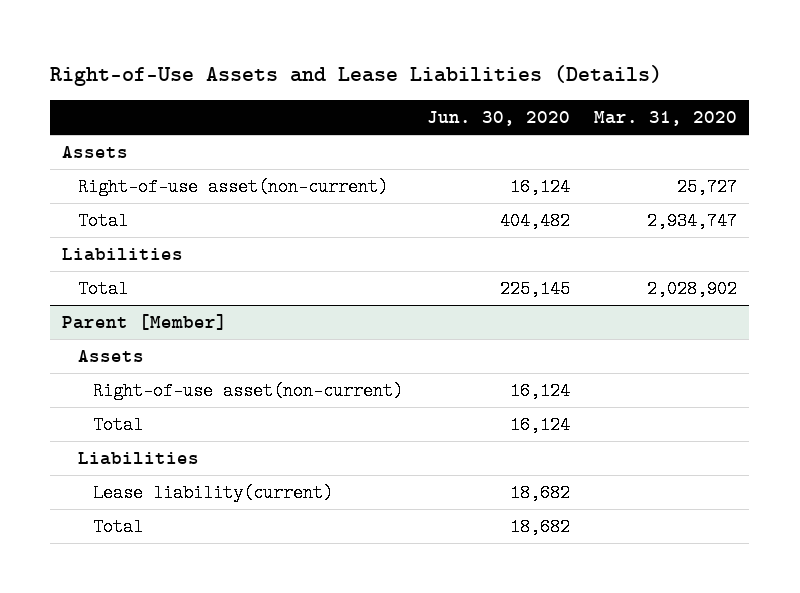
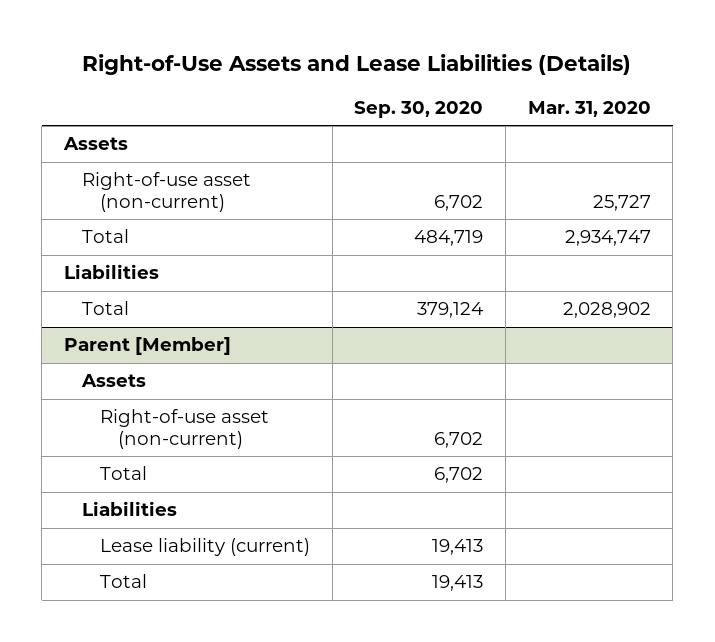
- | Jun. 30, 2020 | Mar. 31, 2020
+ | Sep. 30, 2020 | Mar. 31, 2020
- Right-of-use asset(non-current) | 16,124 | 25,727
+ Right-of-use asset (non-current) | 6,702 | 25,727
@ Parent [Member]
- Right-of-use asset(non-current) | 16,124 |
+ Right-of-use asset (non-current) | 6,702 |
- Lease liability(current) | 18,682 |
+ Lease liability (current) | 19,413 |

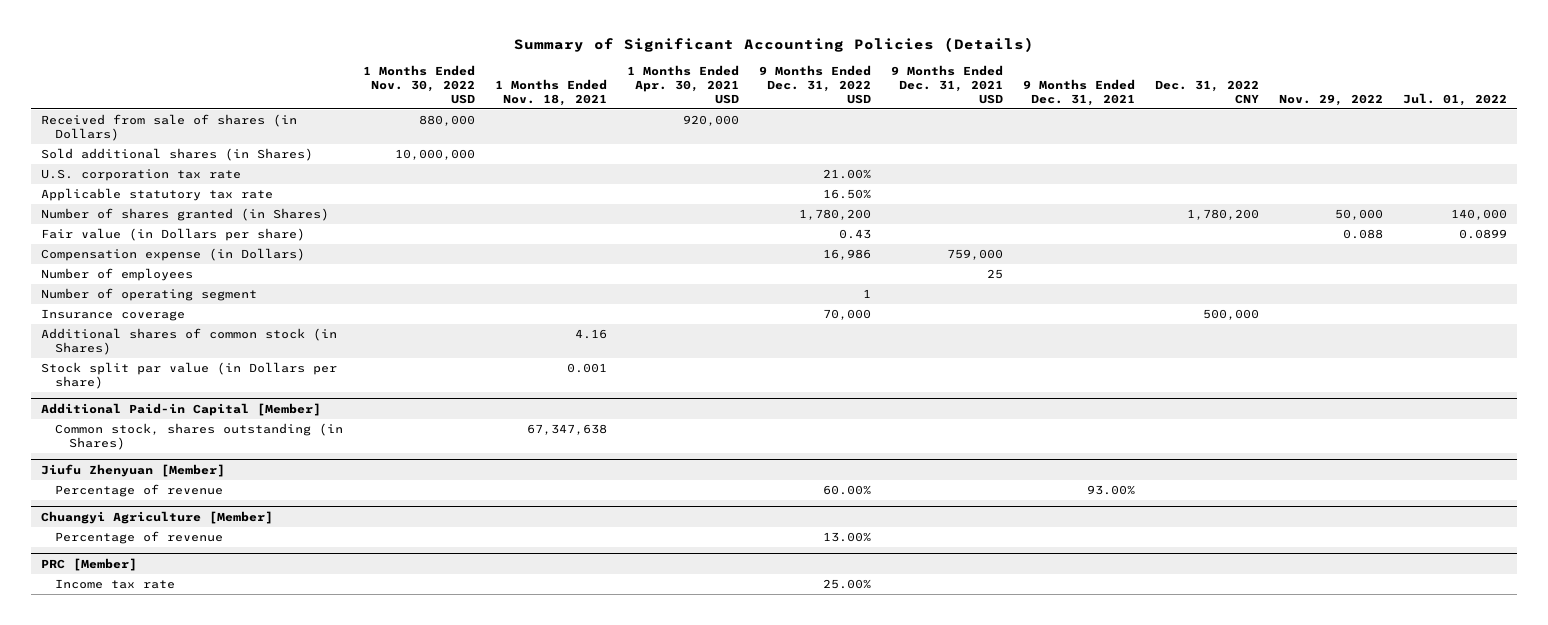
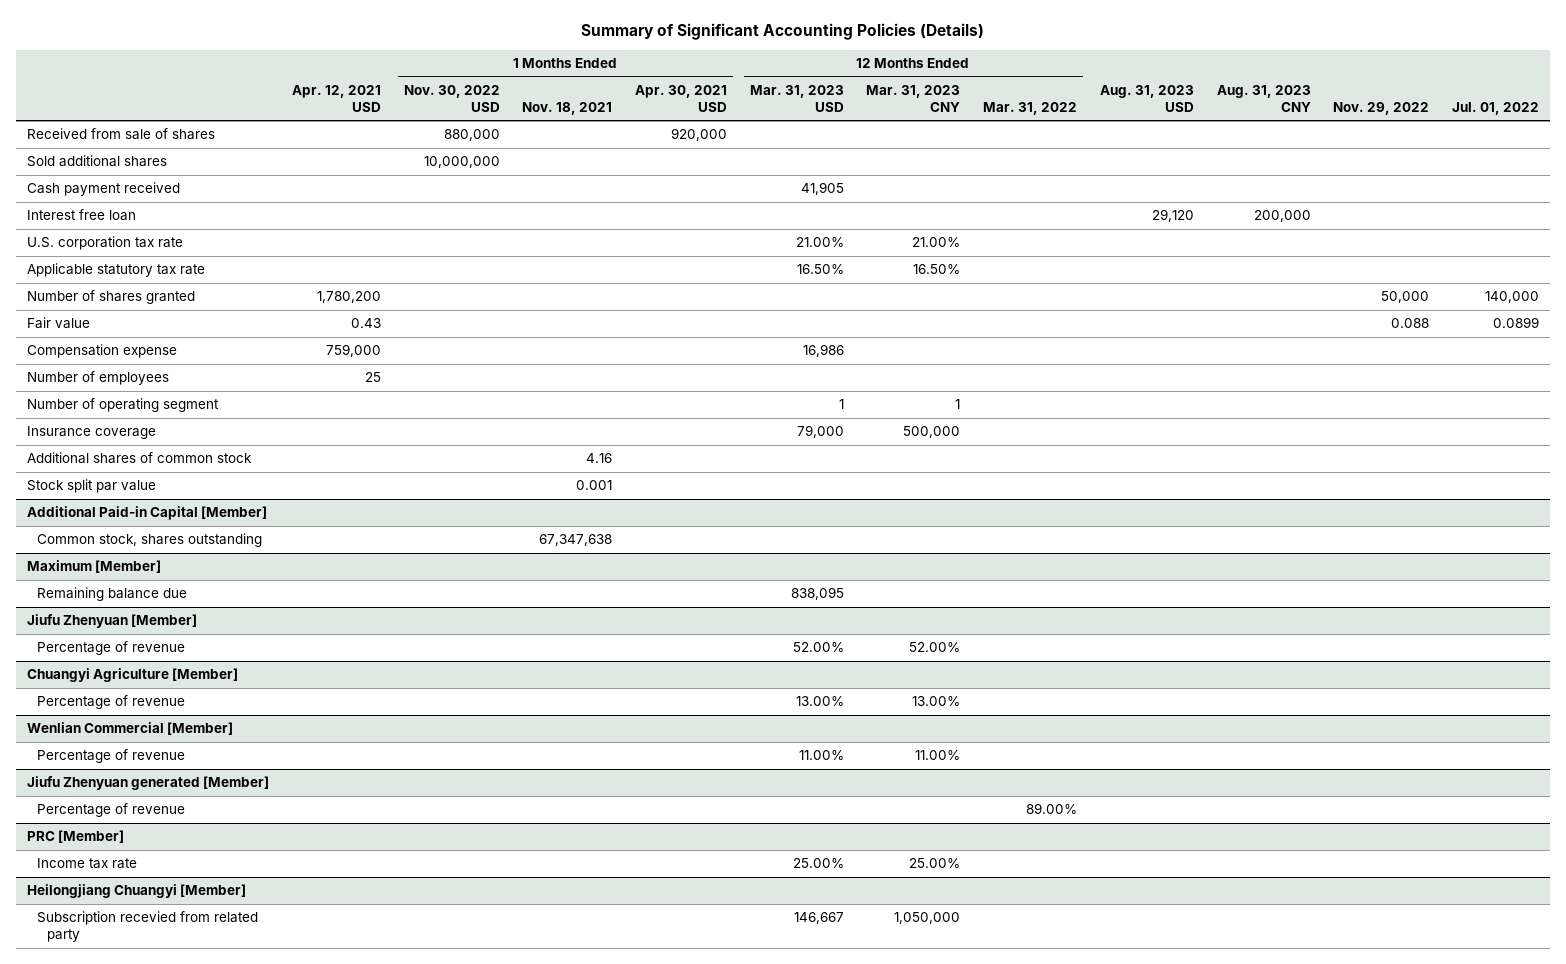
- | 1 Months Ended Nov. 30, 2022 USD | 1 Months Ended Nov. 18, 2021 | 1 Months Ended Apr. 30, 2021 USD | 9 Months Ended Dec. 31, 2022 USD | 9 Months Ended Dec. 31, 2021 USD | 9 Months Ended Dec. 31, 2021 | Dec. 31, 2022 CNY | Nov. 29, 2022 | Jul. 01, 2022
+ | Apr. 12, 2021 USD | 1 Months Ended Nov. 30, 2022 USD | 1 Months Ended Nov. 18, 2021 | 1 Months Ended Apr. 30, 2021 USD | 12 Months Ended Mar. 31, 2023 USD | 12 Months Ended Mar. 31, 2023 CNY | 12 Months Ended Mar. 31, 2022 | Aug. 31, 2023 USD | Aug. 31, 2023 CNY | Nov. 29, 2022 | Jul. 01, 2022
- Received from sale of shares (in Dollars) | 880,000 | | 920,000 | | | | | |
- Sold additional shares (in Shares) | 10,000,000 | | | | | | | |
+ Received from sale of shares | | 880,000 | | 920,000 | | | | | | |
+ Sold additional shares | | 10,000,000 | | | | | | | | |
+ Cash payment received | | | | | 41,905 | | | | | |
+ Interest free loan | | | | | | | | 29,120 | 200,000 | |
- Number of shares granted (in Shares) | | | | 1,780,200 | | | 1,780,200 | 50,000 | 140,000
- Fair value (in Dollars per share) | | | | 0.43 | | | | 0.088 | 0.0899
- Compensation expense (in Dollars) | | | | 16,986 | 759,000 | | | |
+ Number of shares granted | 1,780,200 | | | | | | | | | 50,000 | 140,000
+ Fair value | 0.43 | | | | | | | | | 0.088 | 0.0899
+ Compensation expense | 759,000 | | | | 16,986 | | | | | |
- Additional shares of common stock (in Shares) | | 4.16 | | | | | | |
- Stock split par value (in Dollars per share) | | 0.001 | | | | | | |
+ Additional shares of common stock | | | 4.16 | | | | | | | |
+ Stock split par value | | | 0.001 | | | | | | | |
@ Additional Paid-in Capital [Member]
- Common stock, shares outstanding (in Shares) | | 67,347,638 | | | | | | |
+ Common stock, shares outstanding | | | 67,347,638 | | | | | | | |
+ Maximum [Member]
+ Remaining balance due | | | | | 838,095 | | | | | |
+ Wenlian Commercial [Member]
+ Percentage of revenue | | | | | 11.00% | 11.00% | | | | |
+ Jiufu Zhenyuan generated [Member]
+ Percentage of revenue | | | | | | | 89.00% | | | |
+ Heilongjiang Chuangyi [Member]
+ Subscription recevied from related party | | | | | 146,667 | 1,050,000 | | | | |

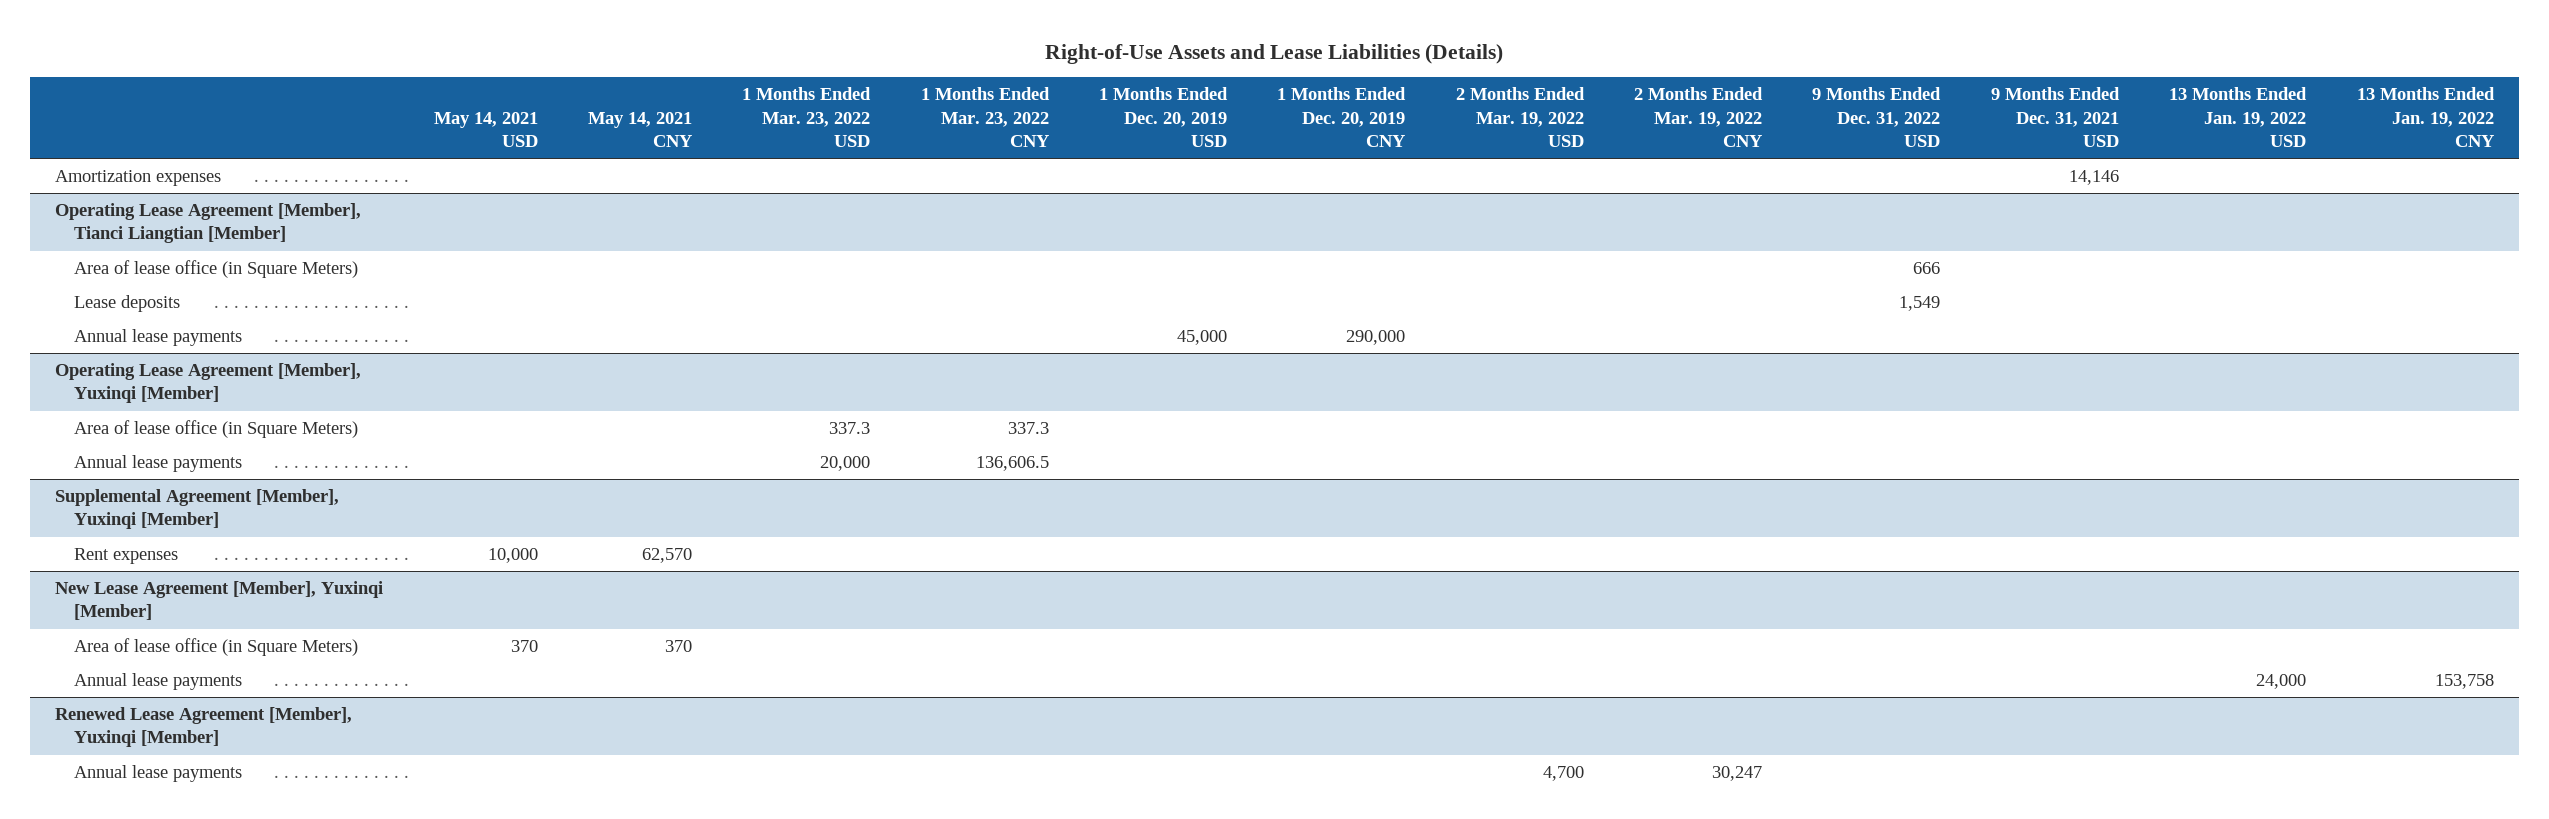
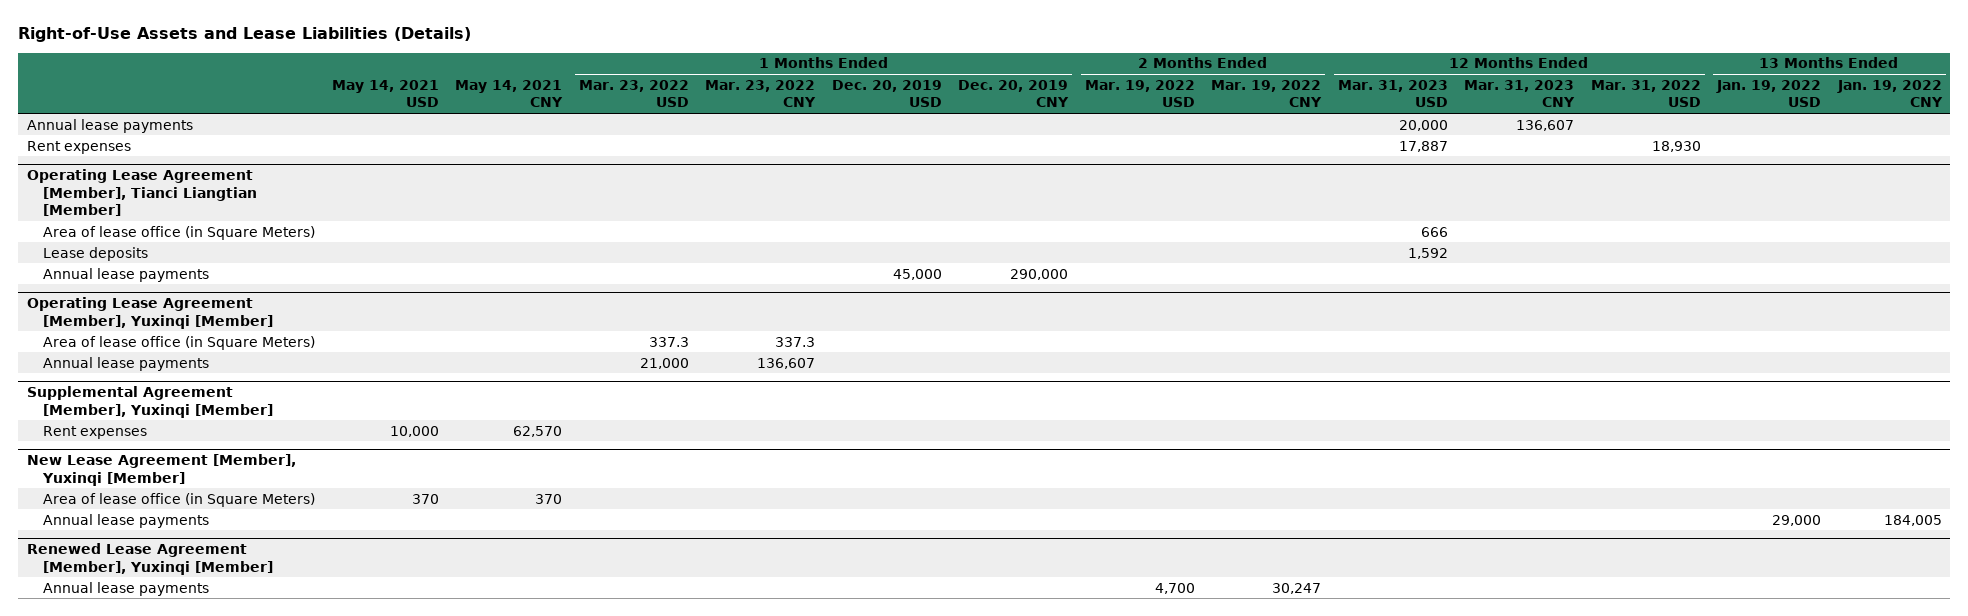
- | May 14, 2021 USD | May 14, 2021 CNY | 1 Months Ended Mar. 23, 2022 USD | 1 Months Ended Mar. 23, 2022 CNY | 1 Months Ended Dec. 20, 2019 USD | 1 Months Ended Dec. 20, 2019 CNY | 2 Months Ended Mar. 19, 2022 USD | 2 Months Ended Mar. 19, 2022 CNY | 9 Months Ended Dec. 31, 2022 USD | 9 Months Ended Dec. 31, 2021 USD | 13 Months Ended Jan. 19, 2022 USD | 13 Months Ended Jan. 19, 2022 CNY
+ | May 14, 2021 USD | May 14, 2021 CNY | 1 Months Ended Mar. 23, 2022 USD | 1 Months Ended Mar. 23, 2022 CNY | 1 Months Ended Dec. 20, 2019 USD | 1 Months Ended Dec. 20, 2019 CNY | 2 Months Ended Mar. 19, 2022 USD | 2 Months Ended Mar. 19, 2022 CNY | 12 Months Ended Mar. 31, 2023 USD | 12 Months Ended Mar. 31, 2023 CNY | 12 Months Ended Mar. 31, 2022 USD | 13 Months Ended Jan. 19, 2022 USD | 13 Months Ended Jan. 19, 2022 CNY
- Amortization expenses | | | | | | | | | | 14,146 | |
+ Annual lease payments | | | | | | | | | 20,000 | 136,607 | | |
+ Rent expenses | | | | | | | | | 17,887 | | 18,930 | |
@ Operating Lease Agreement [Member], Yuxinqi [Member]
- Annual lease payments | | | 20,000 | 136,606.5 | | | | | | | |
+ Annual lease payments | | | 21,000 | 136,607 | | | | | | | | |
@ New Lease Agreement [Member], Yuxinqi [Member]
- Annual lease payments | | | | | | | | | | | 24,000 | 153,758
+ Annual lease payments | | | | | | | | | | | | 29,000 | 184,005

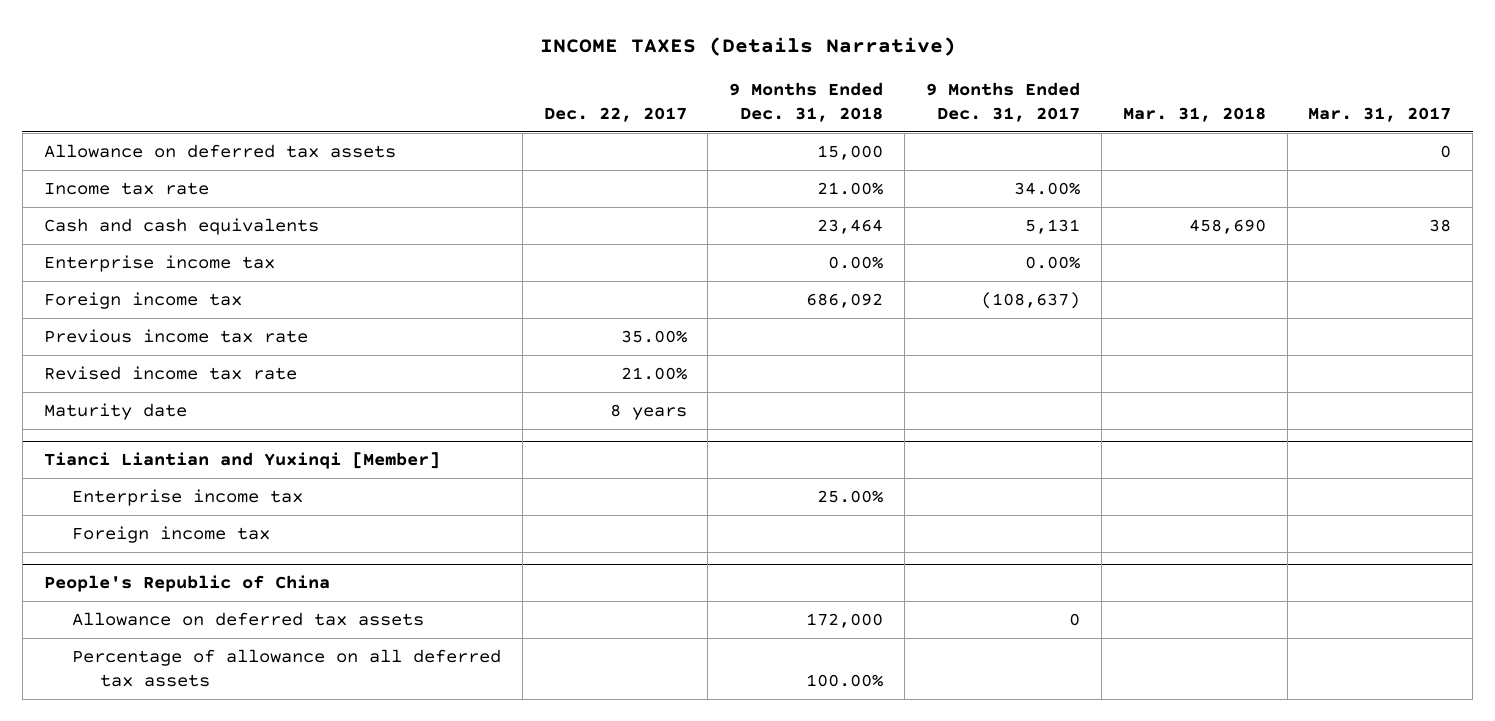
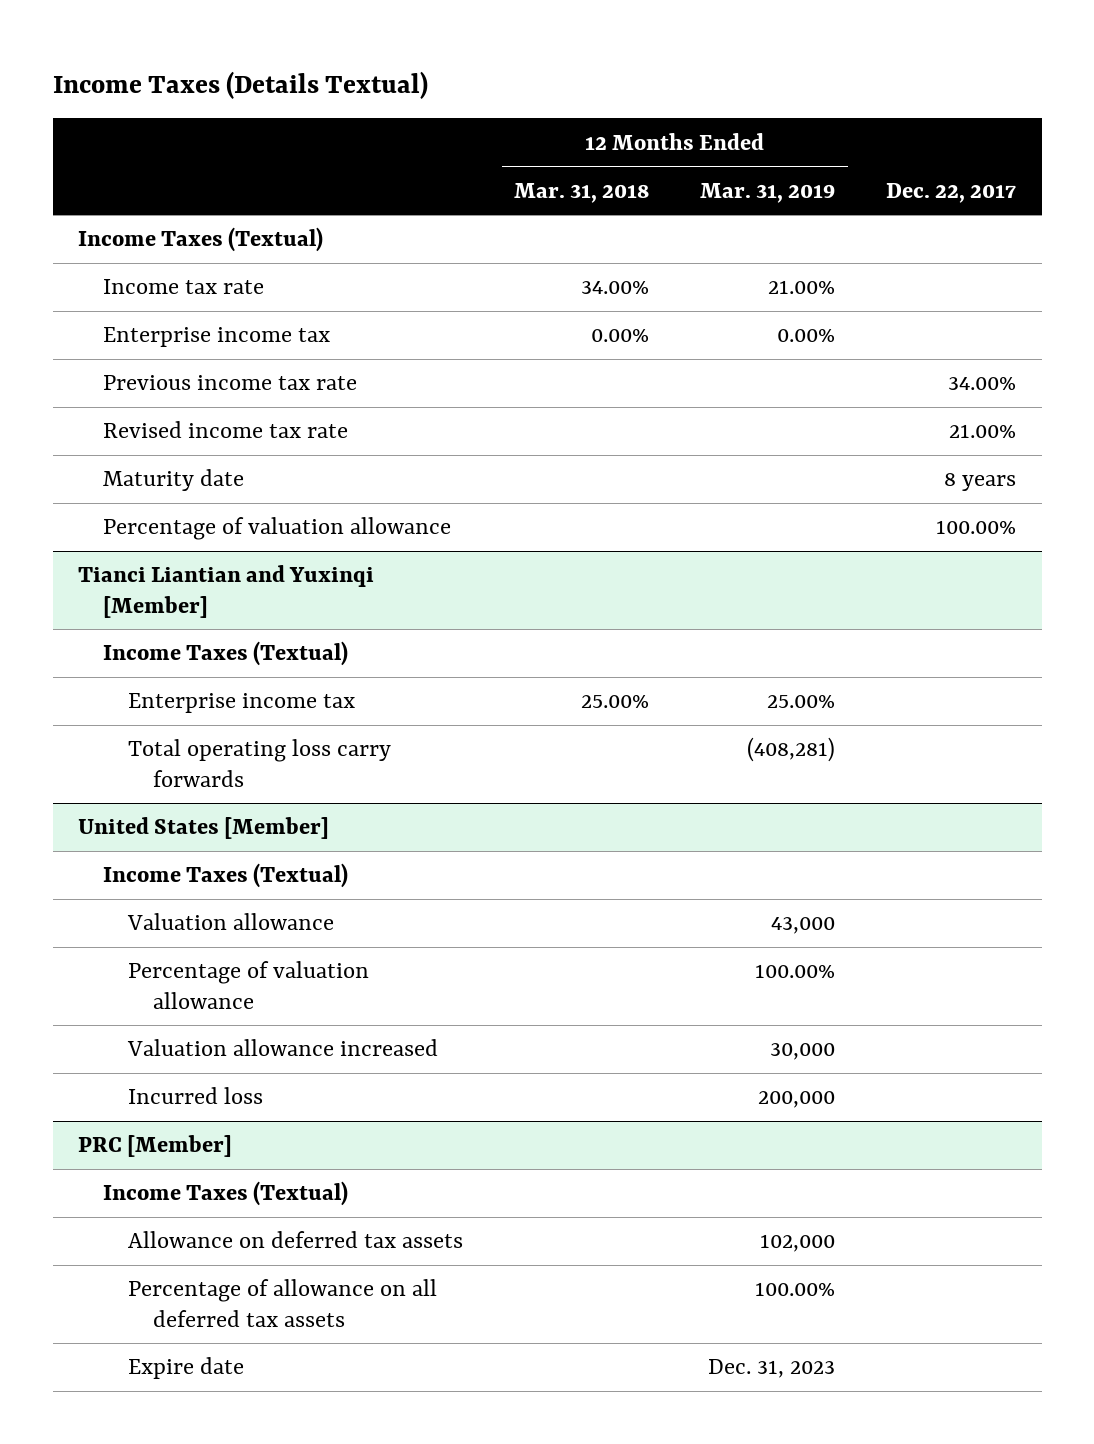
- INCOME TAXES (Details Narrative)
+ Income Taxes (Details Textual)
- | Dec. 22, 2017 | 9 Months Ended Dec. 31, 2018 | 9 Months Ended Dec. 31, 2017 | Mar. 31, 2018 | Mar. 31, 2017
+ | 12 Months Ended Mar. 31, 2018 | 12 Months Ended Mar. 31, 2019 | Dec. 22, 2017
- Allowance on deferred tax assets | | 15,000 | | | 0
+ Income Taxes (Textual)
- Cash and cash equivalents | | 23,464 | 5,131 | 458,690 | 38
- Foreign income tax | | 686,092 | (108,637) | |
- Previous income tax rate | 35.00% | | | |
+ Previous income tax rate | | | 34.00%
+ Percentage of valuation allowance | | | 100.00%
@ Tianci Liantian and Yuxinqi [Member]
+ Income Taxes (Textual)
- Foreign income tax
- People's Republic of China
@ Tianci Liantian and Yuxinqi [Member]
+ Total operating loss carry forwards | | (408,281) |
+ United States [Member]
+ Income Taxes (Textual)
+ Valuation allowance | | 43,000 |
+ Percentage of valuation allowance | | 100.00% |
+ Valuation allowance increased | | 30,000 |
+ Incurred loss | | 200,000 |
+ PRC [Member]
+ Income Taxes (Textual)
+ Expire date | | Dec. 31, 2023 |

